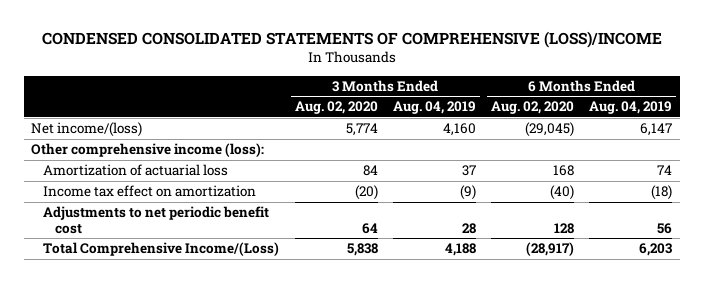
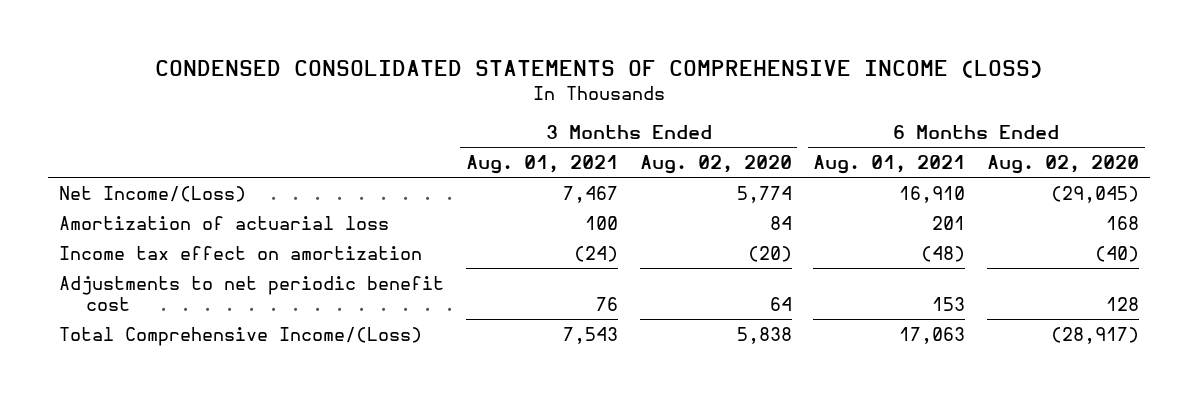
- CONDENSED CONSOLIDATED STATEMENTS OF COMPREHENSIVE (LOSS)/INCOME
+ CONDENSED CONSOLIDATED STATEMENTS OF COMPREHENSIVE INCOME (LOSS)
- | 3 Months Ended Aug. 02, 2020 | 3 Months Ended Aug. 04, 2019 | 6 Months Ended Aug. 02, 2020 | 6 Months Ended Aug. 04, 2019
+ | 3 Months Ended Aug. 01, 2021 | 3 Months Ended Aug. 02, 2020 | 6 Months Ended Aug. 01, 2021 | 6 Months Ended Aug. 02, 2020
- Net income/(loss) | 5,774 | 4,160 | (29,045) | 6,147
- Other comprehensive income (loss):
+ Net Income/(Loss) | 7,467 | 5,774 | 16,910 | (29,045)

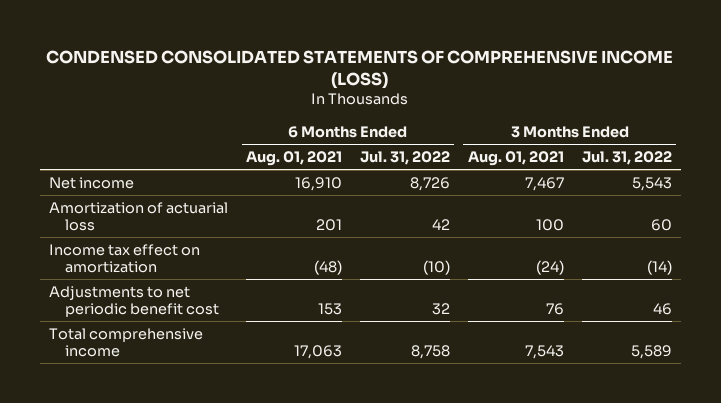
- | 3 Months Ended Aug. 01, 2021 | 3 Months Ended Aug. 02, 2020 | 6 Months Ended Aug. 01, 2021 | 6 Months Ended Aug. 02, 2020
+ | 6 Months Ended Aug. 01, 2021 | 6 Months Ended Jul. 31, 2022 | 3 Months Ended Aug. 01, 2021 | 3 Months Ended Jul. 31, 2022
- Net Income/(Loss) | 7,467 | 5,774 | 16,910 | (29,045)
+ Net income | 16,910 | 8,726 | 7,467 | 5,543
- Total Comprehensive Income/(Loss) | 7,543 | 5,838 | 17,063 | (28,917)
+ Total comprehensive income | 17,063 | 8,758 | 7,543 | 5,589

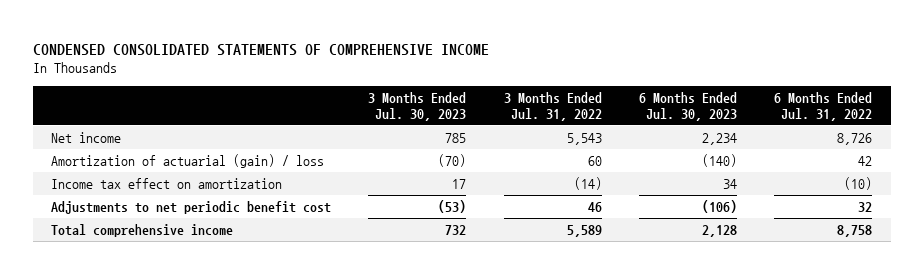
- CONDENSED CONSOLIDATED STATEMENTS OF COMPREHENSIVE INCOME (LOSS)
+ CONDENSED CONSOLIDATED STATEMENTS OF COMPREHENSIVE INCOME
- | 6 Months Ended Aug. 01, 2021 | 6 Months Ended Jul. 31, 2022 | 3 Months Ended Aug. 01, 2021 | 3 Months Ended Jul. 31, 2022
+ | 3 Months Ended Jul. 30, 2023 | 3 Months Ended Jul. 31, 2022 | 6 Months Ended Jul. 30, 2023 | 6 Months Ended Jul. 31, 2022
- Amortization of actuarial loss | 201 | 42 | 100 | 60
+ Amortization of actuarial (gain) / loss | (70) | 60 | (140) | 42

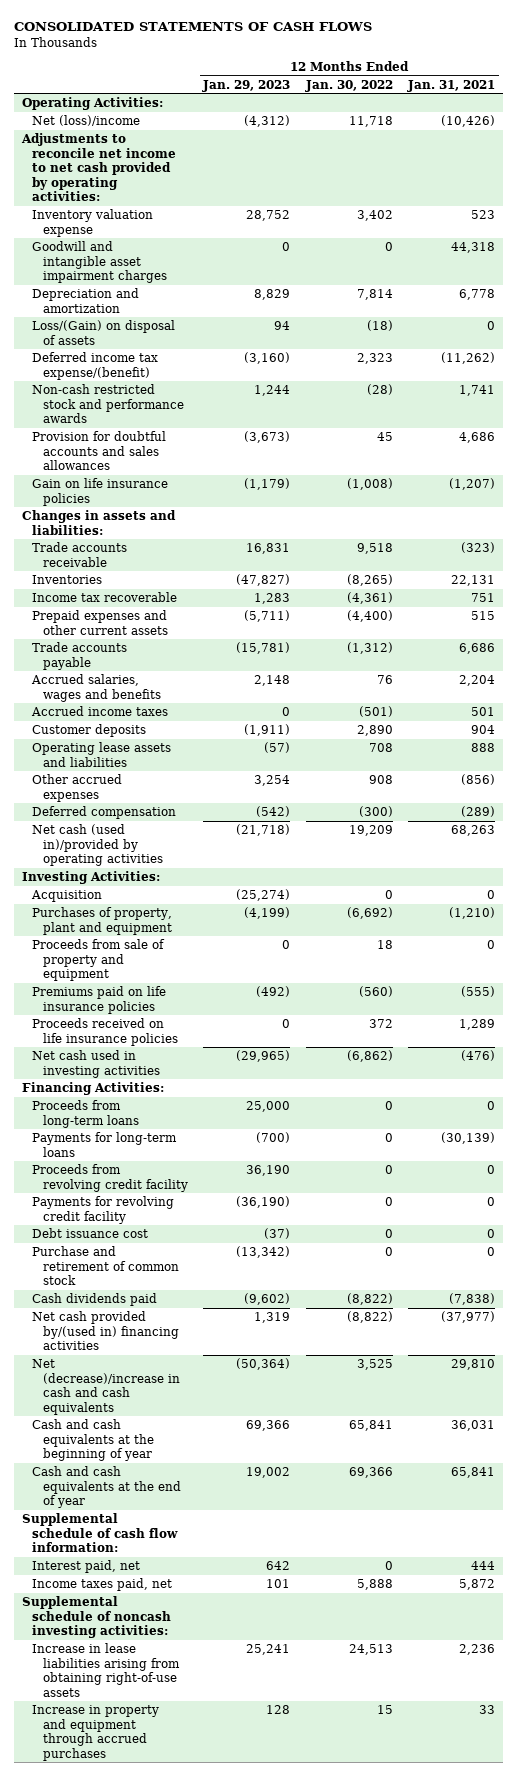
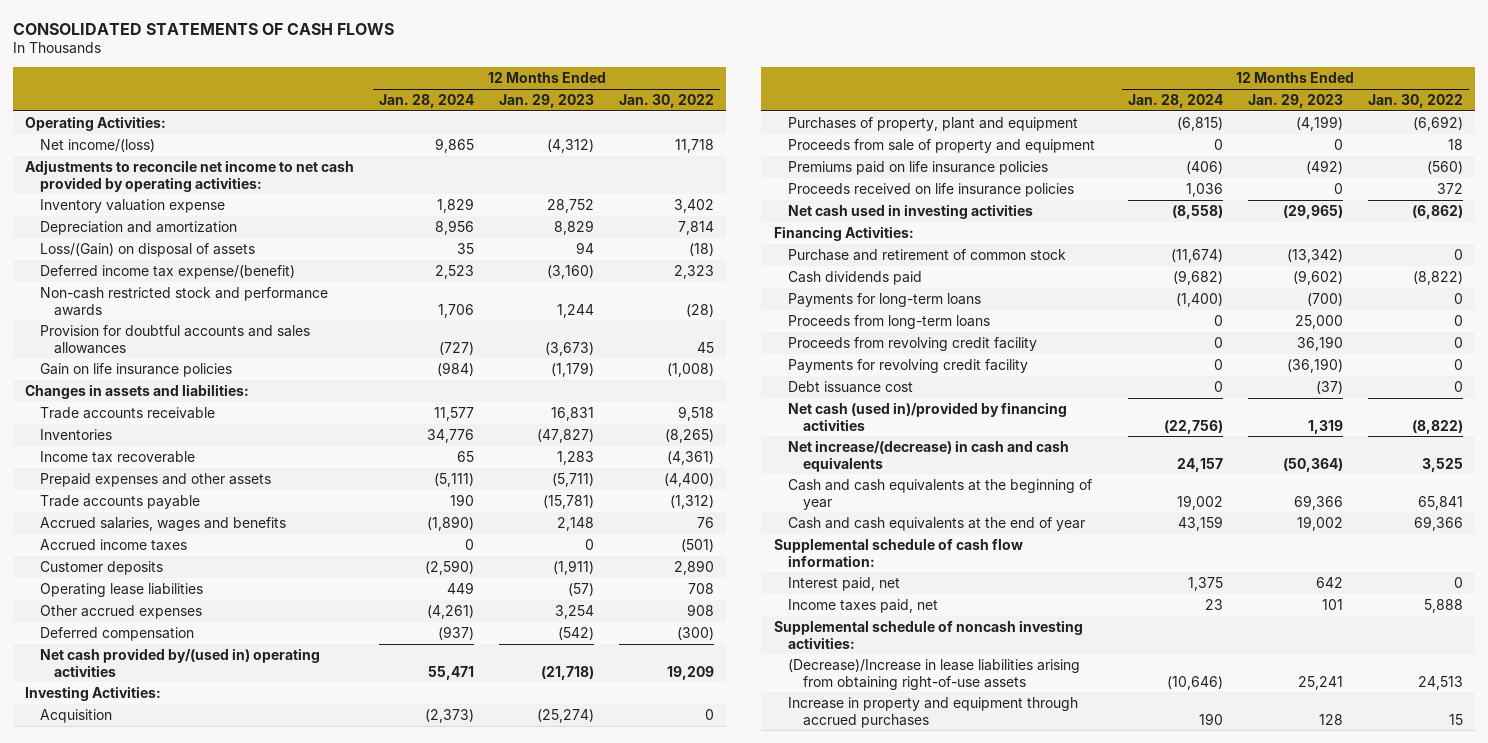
- | 12 Months Ended Jan. 29, 2023 | 12 Months Ended Jan. 30, 2022 | 12 Months Ended Jan. 31, 2021
+ | 12 Months Ended Jan. 28, 2024 | 12 Months Ended Jan. 29, 2023 | 12 Months Ended Jan. 30, 2022
- Net (loss)/income | (4,312) | 11,718 | (10,426)
+ Net income/(loss) | 9,865 | (4,312) | 11,718
- Goodwill and intangible asset impairment charges | 0 | 0 | 44,318
- Prepaid expenses and other current assets | (5,711) | (4,400) | 515
+ Prepaid expenses and other assets | (5,111) | (5,711) | (4,400)
- Operating lease assets and liabilities | (57) | 708 | 888
+ Operating lease liabilities | 449 | (57) | 708
- Net cash (used in)/provided by operating activities | (21,718) | 19,209 | 68,263
+ Net cash provided by/(used in) operating activities | 55,471 | (21,718) | 19,209
moved up: Purchase and retirement of common stock | (11,674) | (13,342) | 0
moved up: Cash dividends paid | (9,682) | (9,602) | (8,822)
moved down: Proceeds from long-term loans | 0 | 25,000 | 0
- Net cash provided by/(used in) financing activities | 1,319 | (8,822) | (37,977)
- Net (decrease)/increase in cash and cash equivalents | (50,364) | 3,525 | 29,810
+ Net cash (used in)/provided by financing activities | (22,756) | 1,319 | (8,822)
+ Net increase/(decrease) in cash and cash equivalents | 24,157 | (50,364) | 3,525
- Increase in lease liabilities arising from obtaining right-of-use assets | 25,241 | 24,513 | 2,236
+ (Decrease)/Increase in lease liabilities arising from obtaining right-of-use assets | (10,646) | 25,241 | 24,513

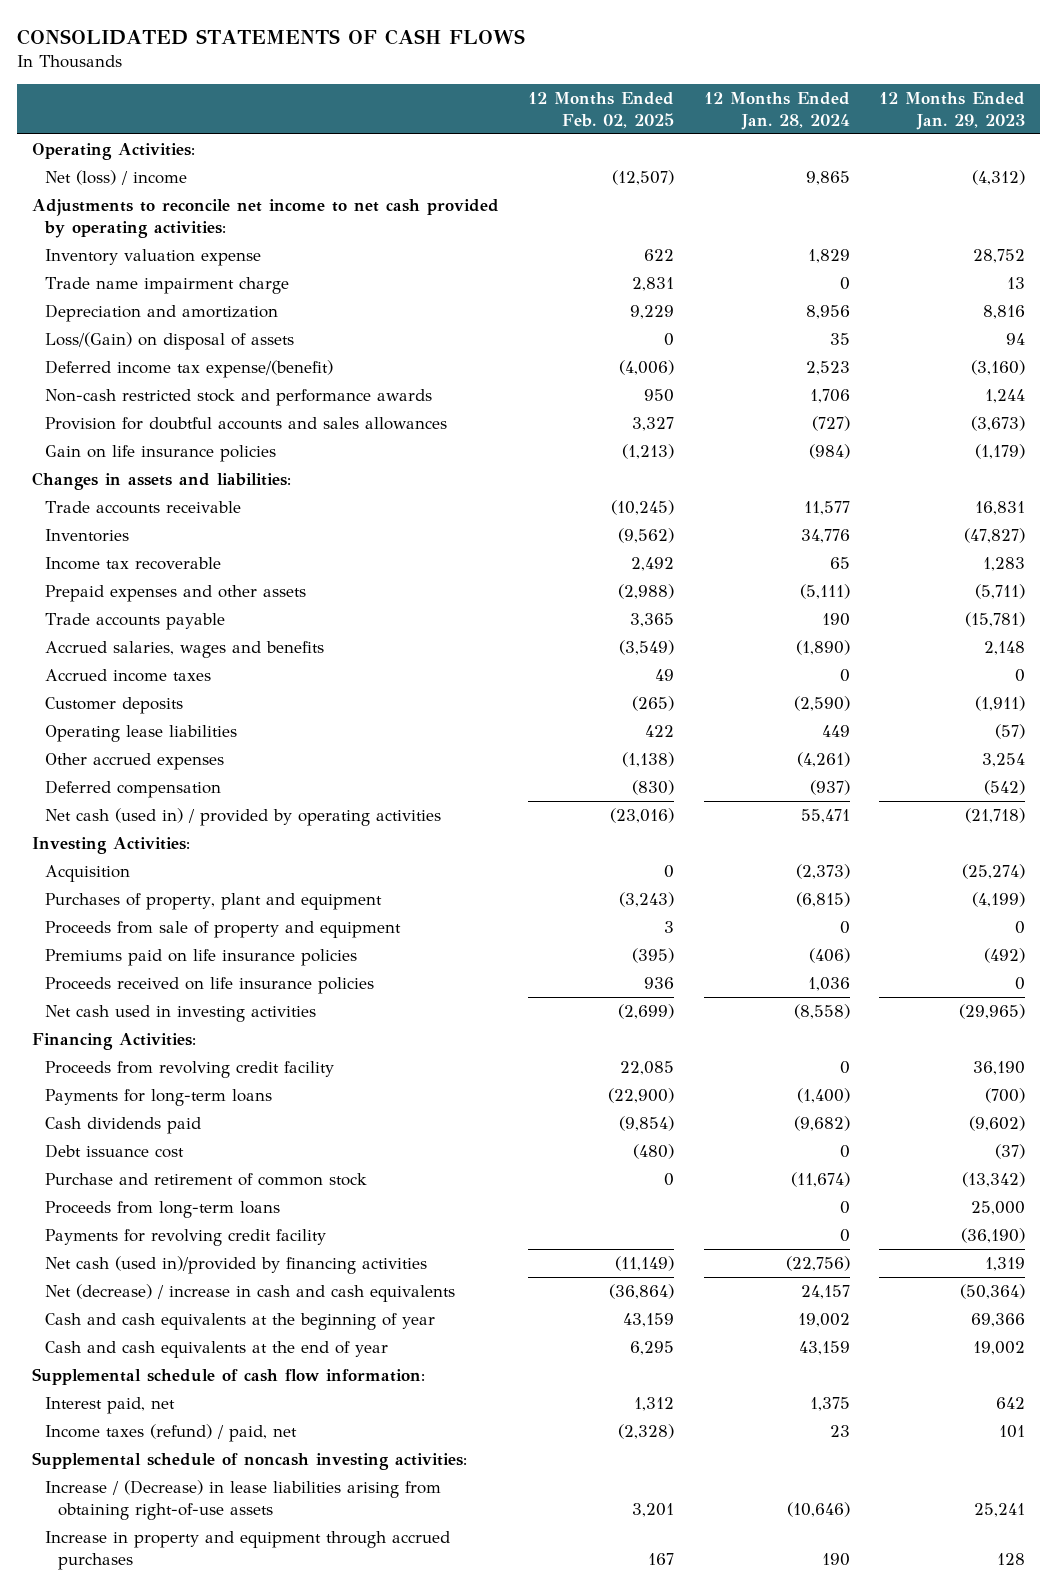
- | 12 Months Ended Jan. 28, 2024 | 12 Months Ended Jan. 29, 2023 | 12 Months Ended Jan. 30, 2022
+ | 12 Months Ended Feb. 02, 2025 | 12 Months Ended Jan. 28, 2024 | 12 Months Ended Jan. 29, 2023
- Net income/(loss) | 9,865 | (4,312) | 11,718
+ Net (loss) / income | (12,507) | 9,865 | (4,312)
- Depreciation and amortization | 8,956 | 8,829 | 7,814
+ Trade name impairment charge | 2,831 | 0 | 13
+ Depreciation and amortization | 9,229 | 8,956 | 8,816
- Net cash provided by/(used in) operating activities | 55,471 | (21,718) | 19,209
+ Net cash (used in) / provided by operating activities | (23,016) | 55,471 | (21,718)
moved up: Proceeds from revolving credit facility | 22,085 | 0 | 36,190
moved down: Cash dividends paid | (9,854) | (9,682) | (9,602)
moved up: Debt issuance cost | (480) | 0 | (37)
moved down: Purchase and retirement of common stock | 0 | (11,674) | (13,342)
- Net increase/(decrease) in cash and cash equivalents | 24,157 | (50,364) | 3,525
+ Net (decrease) / increase in cash and cash equivalents | (36,864) | 24,157 | (50,364)
- Income taxes paid, net | 23 | 101 | 5,888
+ Income taxes (refund) / paid, net | (2,328) | 23 | 101
- (Decrease)/Increase in lease liabilities arising from obtaining right-of-use assets | (10,646) | 25,241 | 24,513
+ Increase / (Decrease) in lease liabilities arising from obtaining right-of-use assets | 3,201 | (10,646) | 25,241

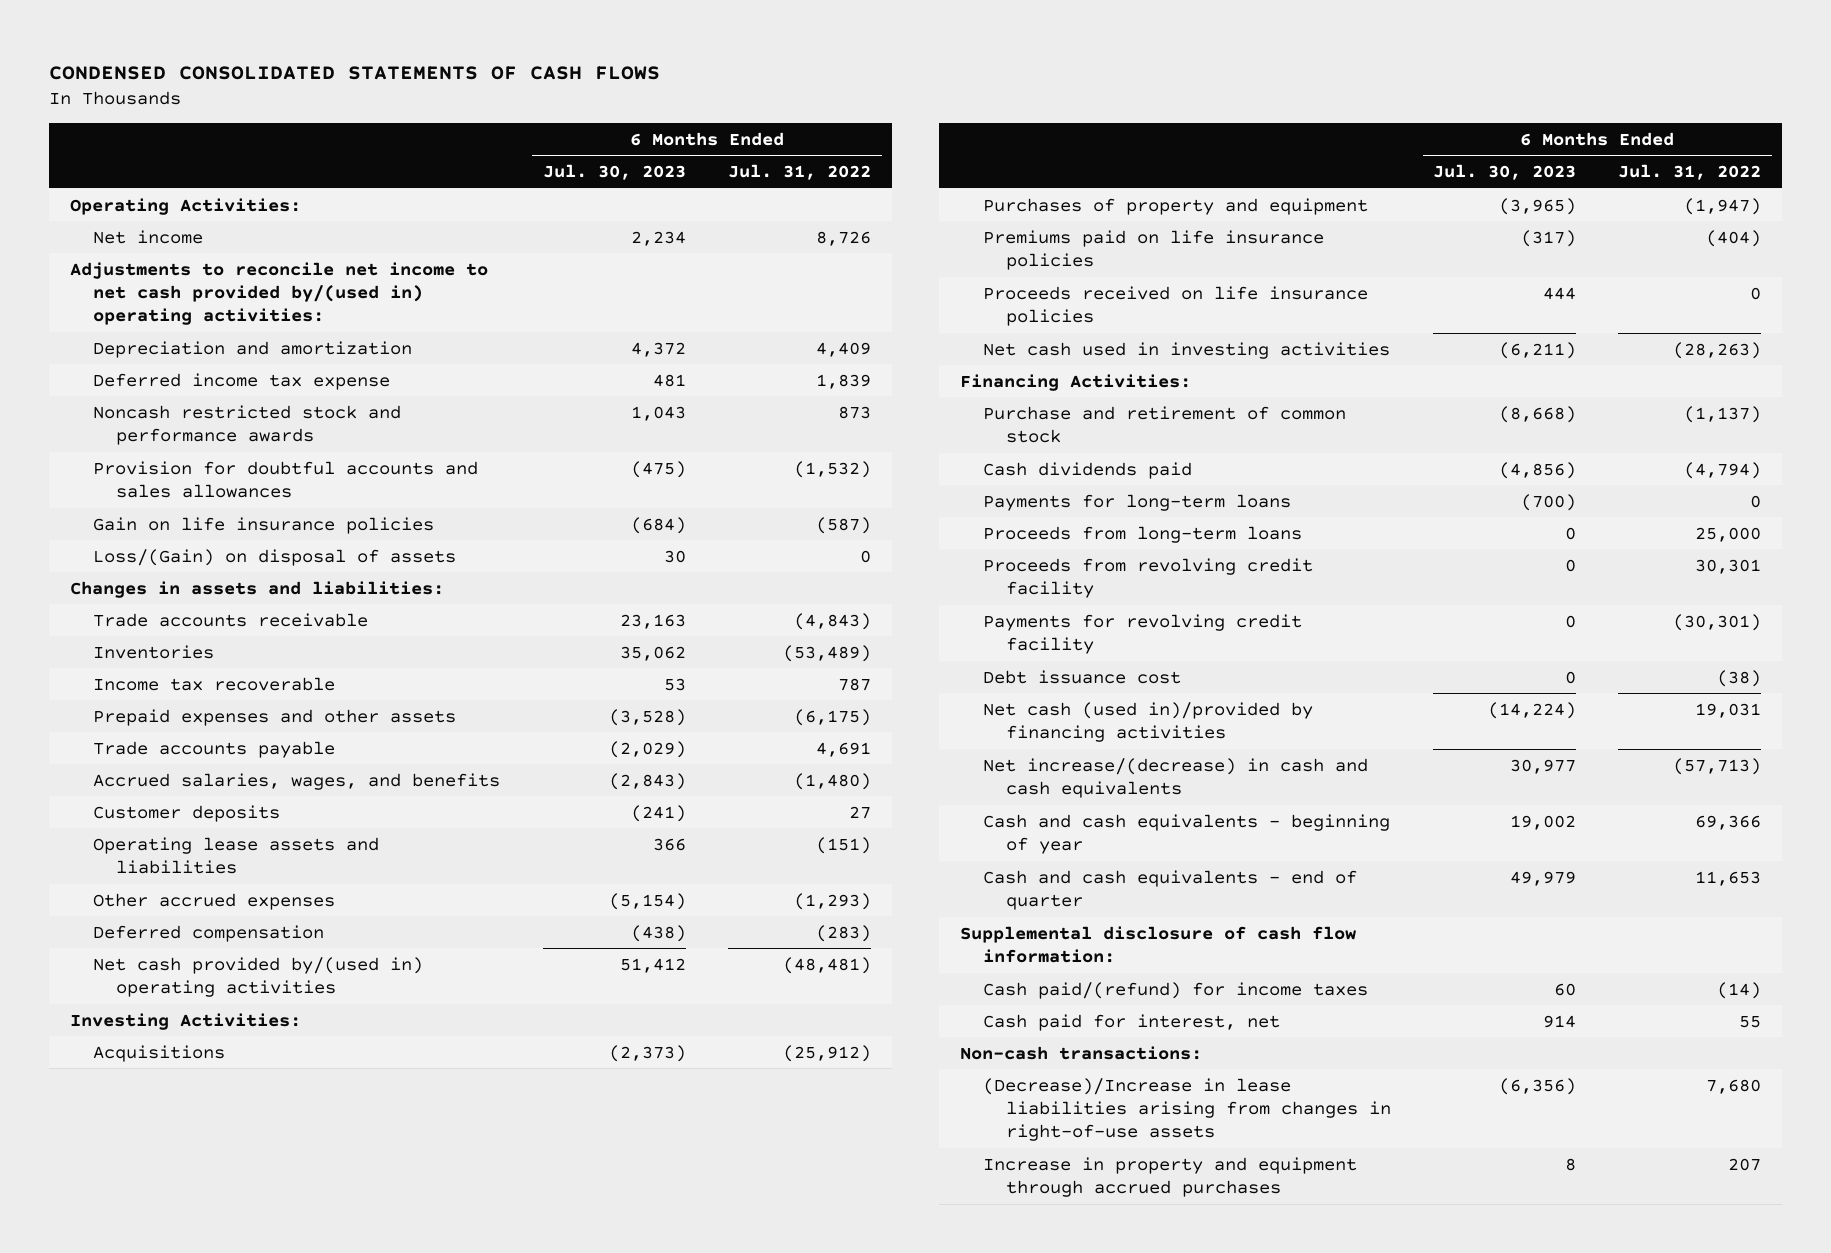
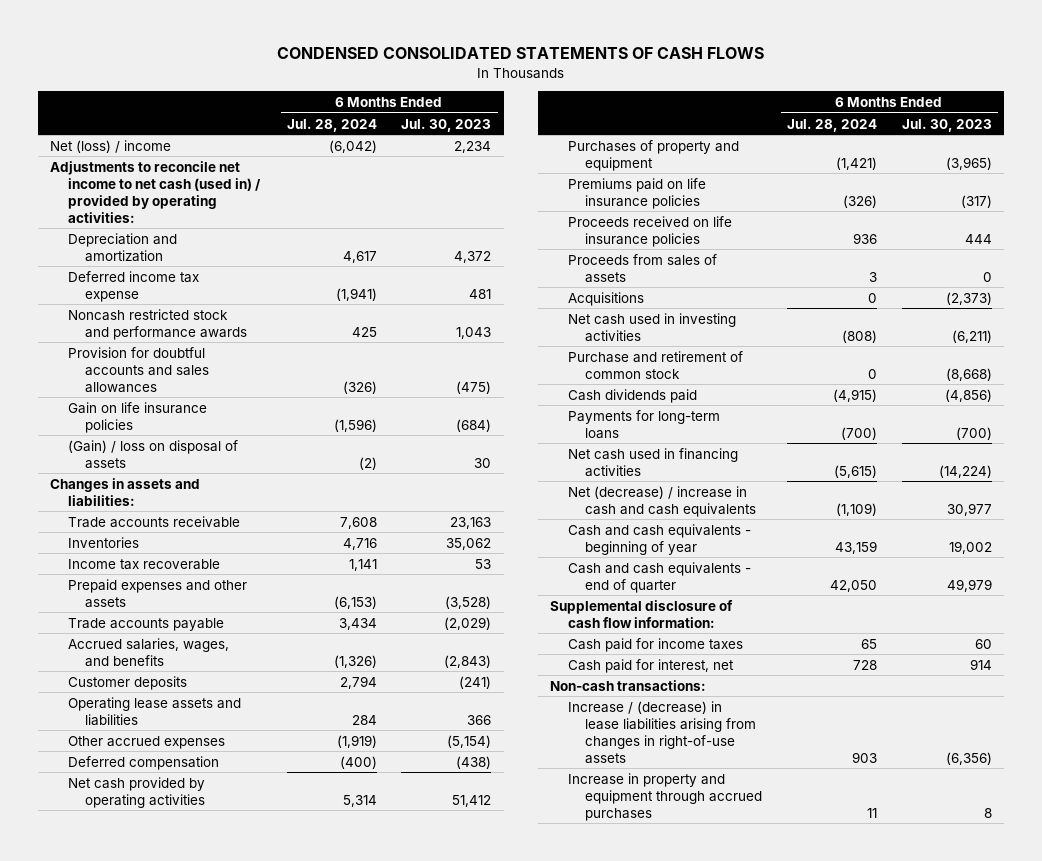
- | 6 Months Ended Jul. 30, 2023 | 6 Months Ended Jul. 31, 2022
+ | 6 Months Ended Jul. 28, 2024 | 6 Months Ended Jul. 30, 2023
- Operating Activities:
- Net income | 2,234 | 8,726
- Adjustments to reconcile net income to net cash provided by/(used in) operating activities:
+ Net (loss) / income | (6,042) | 2,234
+ Adjustments to reconcile net income to net cash (used in) / provided by operating activities:
- Loss/(Gain) on disposal of assets | 30 | 0
+ (Gain) / loss on disposal of assets | (2) | 30
- Net cash provided by/(used in) operating activities | 51,412 | (48,481)
- Investing Activities:
+ Net cash provided by operating activities | 5,314 | 51,412
+ Proceeds from sales of assets | 3 | 0
moved down: Acquisitions | 0 | (2,373)
- Financing Activities:
- Proceeds from long-term loans | 0 | 25,000
- Proceeds from revolving credit facility | 0 | 30,301
- Payments for revolving credit facility | 0 | (30,301)
- Debt issuance cost | 0 | (38)
- Net cash (used in)/provided by financing activities | (14,224) | 19,031
- Net increase/(decrease) in cash and cash equivalents | 30,977 | (57,713)
+ Net cash used in financing activities | (5,615) | (14,224)
+ Net (decrease) / increase in cash and cash equivalents | (1,109) | 30,977
- Cash paid/(refund) for income taxes | 60 | (14)
+ Cash paid for income taxes | 65 | 60
- (Decrease)/Increase in lease liabilities arising from changes in right-of-use assets | (6,356) | 7,680
+ Increase / (decrease) in lease liabilities arising from changes in right-of-use assets | 903 | (6,356)

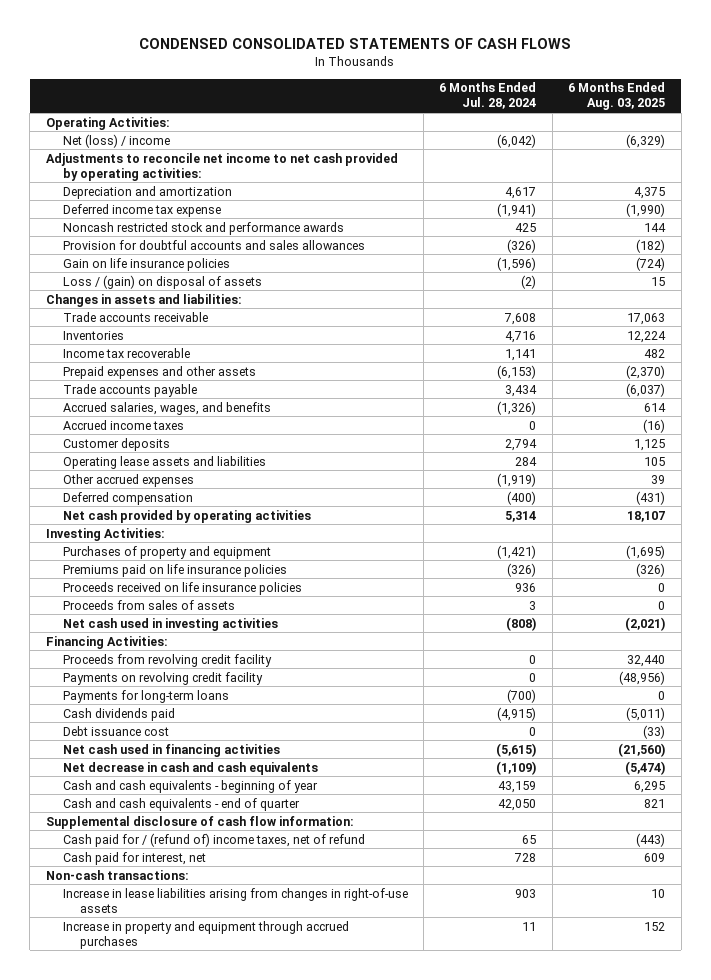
- | 6 Months Ended Jul. 28, 2024 | 6 Months Ended Jul. 30, 2023
+ | 6 Months Ended Jul. 28, 2024 | 6 Months Ended Aug. 03, 2025
+ Operating Activities:
- Adjustments to reconcile net income to net cash (used in) / provided by operating activities:
+ Adjustments to reconcile net income to net cash provided by operating activities:
- (Gain) / loss on disposal of assets | (2) | 30
+ Loss / (gain) on disposal of assets | (2) | 15
+ Accrued income taxes | 0 | (16)
+ Investing Activities:
- Acquisitions | 0 | (2,373)
- Purchase and retirement of common stock | 0 | (8,668)
+ Financing Activities:
+ Proceeds from revolving credit facility | 0 | 32,440
+ Payments on revolving credit facility | 0 | (48,956)
moved down: Cash dividends paid | (4,915) | (5,011)
+ Debt issuance cost | 0 | (33)
- Net (decrease) / increase in cash and cash equivalents | (1,109) | 30,977
+ Net decrease in cash and cash equivalents | (1,109) | (5,474)
- Cash paid for income taxes | 65 | 60
+ Cash paid for / (refund of) income taxes, net of refund | 65 | (443)
- Increase / (decrease) in lease liabilities arising from changes in right-of-use assets | 903 | (6,356)
+ Increase in lease liabilities arising from changes in right-of-use assets | 903 | 10

